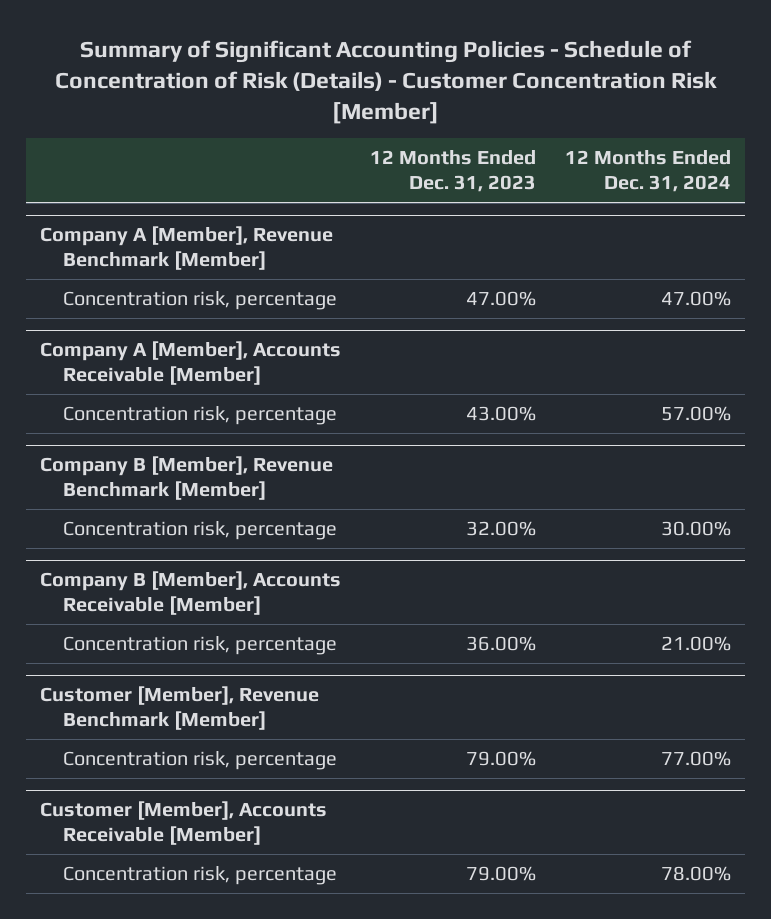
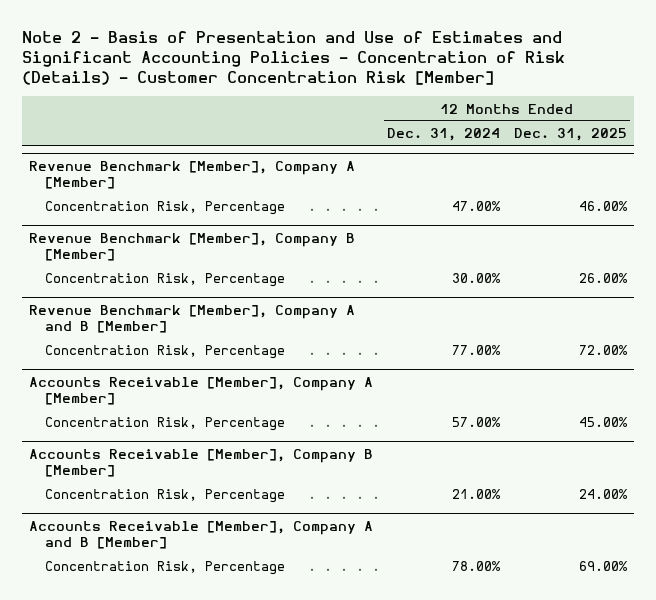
- Summary of Significant Accounting Policies - Schedule of Concentration of Risk (Details) - Customer Concentration Risk [Member]
+ Note 2 - Basis of Presentation and Use of Estimates and Significant Accounting Policies - Concentration of Risk (Details) - Customer Concentration Risk [Member]
- | 12 Months Ended Dec. 31, 2023 | 12 Months Ended Dec. 31, 2024
+ | 12 Months Ended Dec. 31, 2024 | 12 Months Ended Dec. 31, 2025
- Company A [Member], Revenue Benchmark [Member]
- Concentration risk, percentage | 47.00% | 47.00%
- Company A [Member], Accounts Receivable [Member]
- Concentration risk, percentage | 43.00% | 57.00%
- Company B [Member], Revenue Benchmark [Member]
- Concentration risk, percentage | 32.00% | 30.00%
- Company B [Member], Accounts Receivable [Member]
- Concentration risk, percentage | 36.00% | 21.00%
- Customer [Member], Revenue Benchmark [Member]
- Concentration risk, percentage | 79.00% | 77.00%
- Customer [Member], Accounts Receivable [Member]
- Concentration risk, percentage | 79.00% | 78.00%
+ Revenue Benchmark [Member], Company A [Member]
+ Concentration Risk, Percentage | 47.00% | 46.00%
+ Revenue Benchmark [Member], Company B [Member]
+ Concentration Risk, Percentage | 30.00% | 26.00%
+ Revenue Benchmark [Member], Company A and B [Member]
+ Concentration Risk, Percentage | 77.00% | 72.00%
+ Accounts Receivable [Member], Company A [Member]
+ Concentration Risk, Percentage | 57.00% | 45.00%
+ Accounts Receivable [Member], Company B [Member]
+ Concentration Risk, Percentage | 21.00% | 24.00%
+ Accounts Receivable [Member], Company A and B [Member]
+ Concentration Risk, Percentage | 78.00% | 69.00%

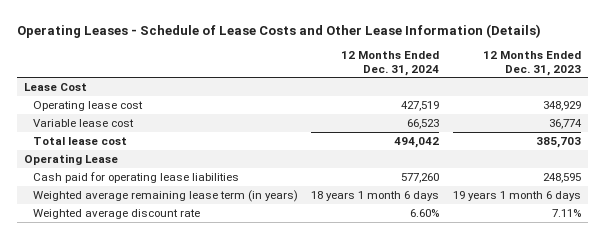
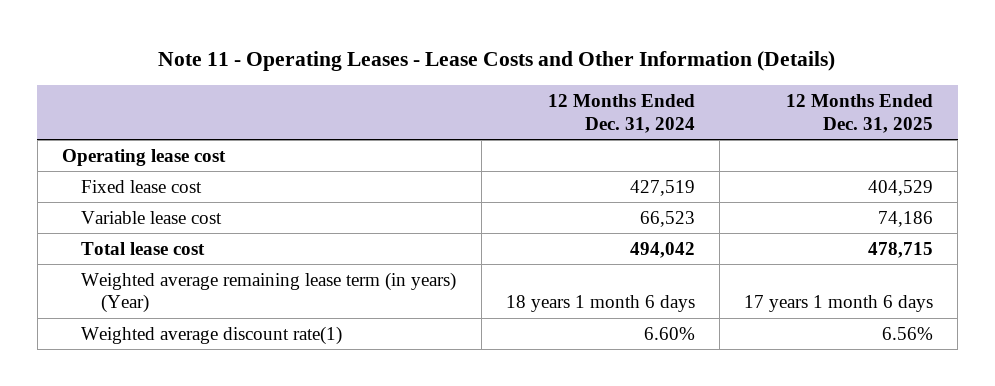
- Operating Leases - Schedule of Lease Costs and Other Lease Information (Details)
+ Note 11 - Operating Leases - Lease Costs and Other Information (Details)
- | 12 Months Ended Dec. 31, 2024 | 12 Months Ended Dec. 31, 2023
+ | 12 Months Ended Dec. 31, 2024 | 12 Months Ended Dec. 31, 2025
- Lease Cost
- Operating lease cost | 427,519 | 348,929
+ Operating lease cost
+ Fixed lease cost | 427,519 | 404,529
- Operating Lease
- Cash paid for operating lease liabilities | 577,260 | 248,595
- Weighted average remaining lease term (in years) | 18 years 1 month 6 days | 19 years 1 month 6 days
- Weighted average discount rate | 6.60% | 7.11%
+ Weighted average remaining lease term (in years) (Year) | 18 years 1 month 6 days | 17 years 1 month 6 days
+ Weighted average discount rate(1) | 6.60% | 6.56%

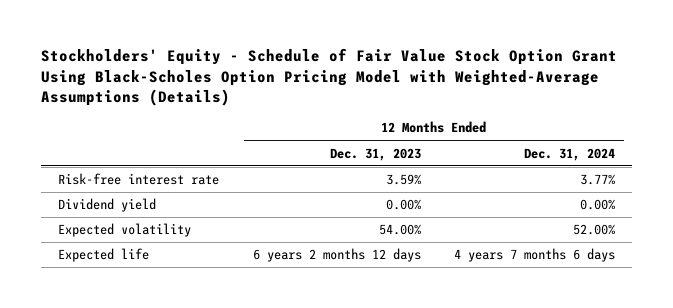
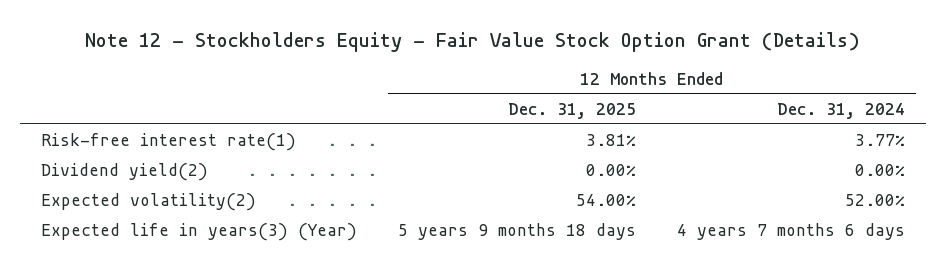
- Stockholders' Equity - Schedule of Fair Value Stock Option Grant Using Black-Scholes Option Pricing Model with Weighted-Average Assumptions (Details)
+ Note 12 - Stockholders Equity - Fair Value Stock Option Grant (Details)
- | 12 Months Ended Dec. 31, 2023 | 12 Months Ended Dec. 31, 2024
+ | 12 Months Ended Dec. 31, 2025 | 12 Months Ended Dec. 31, 2024
- Risk-free interest rate | 3.59% | 3.77%
- Dividend yield | 0.00% | 0.00%
- Expected volatility | 54.00% | 52.00%
- Expected life | 6 years 2 months 12 days | 4 years 7 months 6 days
+ Risk-free interest rate(1) | 3.81% | 3.77%
+ Dividend yield(2) | 0.00% | 0.00%
+ Expected volatility(2) | 54.00% | 52.00%
+ Expected life in years(3) (Year) | 5 years 9 months 18 days | 4 years 7 months 6 days

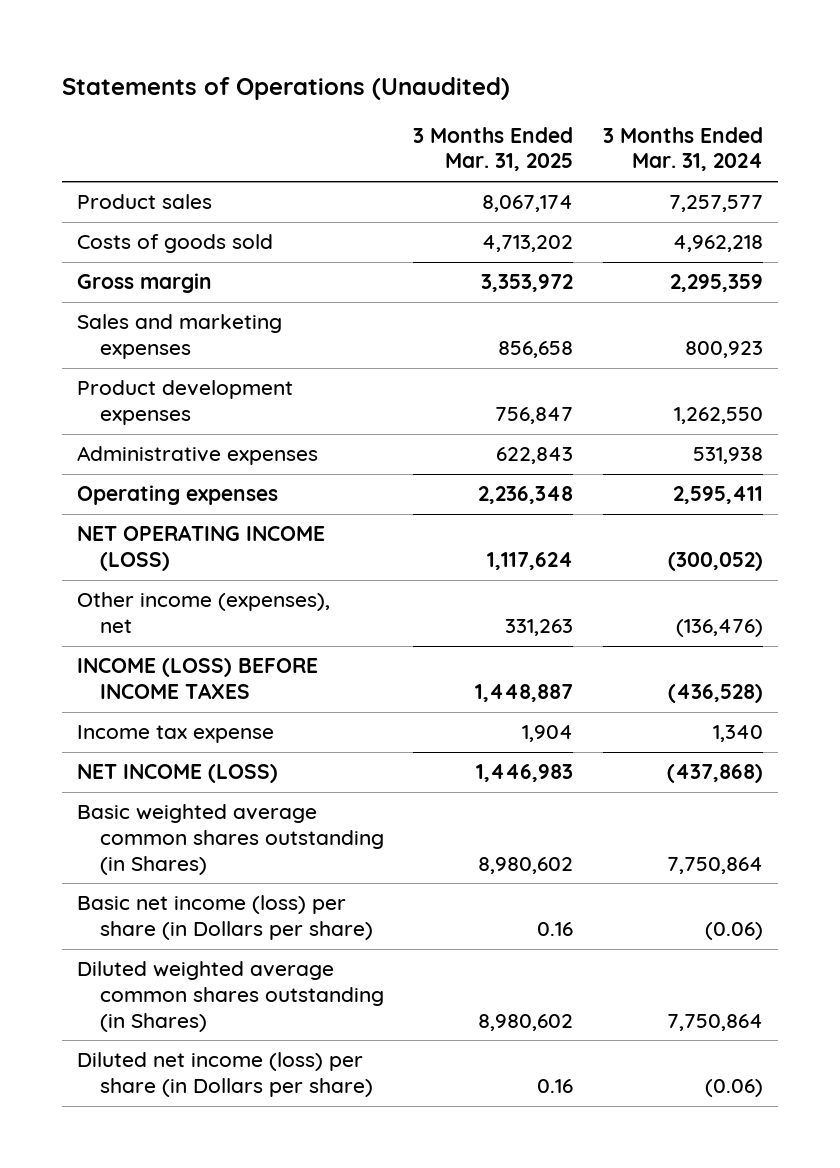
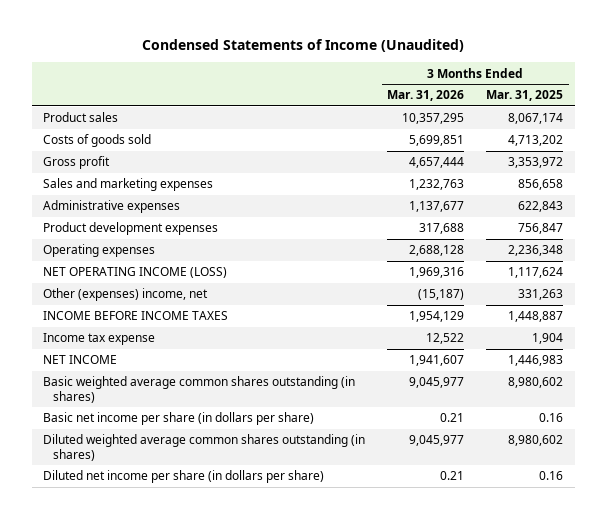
- Statements of Operations (Unaudited)
+ Condensed Statements of Income (Unaudited)
- | 3 Months Ended Mar. 31, 2025 | 3 Months Ended Mar. 31, 2024
+ | 3 Months Ended Mar. 31, 2026 | 3 Months Ended Mar. 31, 2025
- Gross margin | 3,353,972 | 2,295,359
+ Gross profit | 4,657,444 | 3,353,972
moved down: Product development expenses | 317,688 | 756,847
- Other income (expenses), net | 331,263 | (136,476)
- INCOME (LOSS) BEFORE INCOME TAXES | 1,448,887 | (436,528)
+ Other (expenses) income, net | (15,187) | 331,263
+ INCOME BEFORE INCOME TAXES | 1,954,129 | 1,448,887
- NET INCOME (LOSS) | 1,446,983 | (437,868)
- Basic weighted average common shares outstanding (in Shares) | 8,980,602 | 7,750,864
- Basic net income (loss) per share (in Dollars per share) | 0.16 | (0.06)
- Diluted weighted average common shares outstanding (in Shares) | 8,980,602 | 7,750,864
- Diluted net income (loss) per share (in Dollars per share) | 0.16 | (0.06)
+ NET INCOME | 1,941,607 | 1,446,983
+ Basic weighted average common shares outstanding (in shares) | 9,045,977 | 8,980,602
+ Basic net income per share (in dollars per share) | 0.21 | 0.16
+ Diluted weighted average common shares outstanding (in shares) | 9,045,977 | 8,980,602
+ Diluted net income per share (in dollars per share) | 0.21 | 0.16

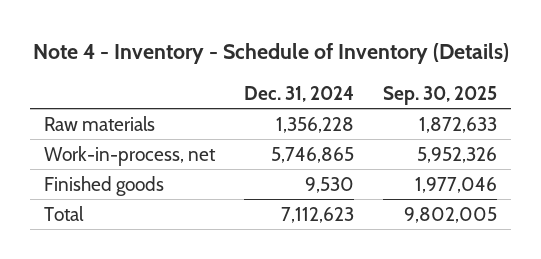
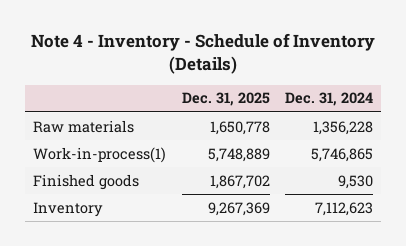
- | Dec. 31, 2024 | Sep. 30, 2025
+ | Dec. 31, 2025 | Dec. 31, 2024
- Work-in-process, net | 5,746,865 | 5,952,326
+ Work-in-process(1) | 5,748,889 | 5,746,865
- Total | 7,112,623 | 9,802,005
+ Inventory | 9,267,369 | 7,112,623

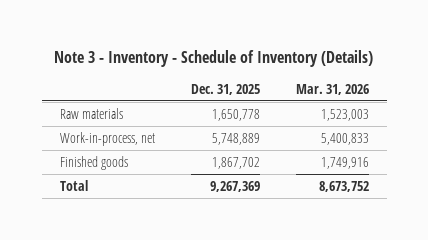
- Note 4 - Inventory - Schedule of Inventory (Details)
+ Note 3 - Inventory - Schedule of Inventory (Details)
- | Dec. 31, 2025 | Dec. 31, 2024
+ | Dec. 31, 2025 | Mar. 31, 2026
- Work-in-process(1) | 5,748,889 | 5,746,865
+ Work-in-process, net | 5,748,889 | 5,400,833
- Inventory | 9,267,369 | 7,112,623
+ Total | 9,267,369 | 8,673,752

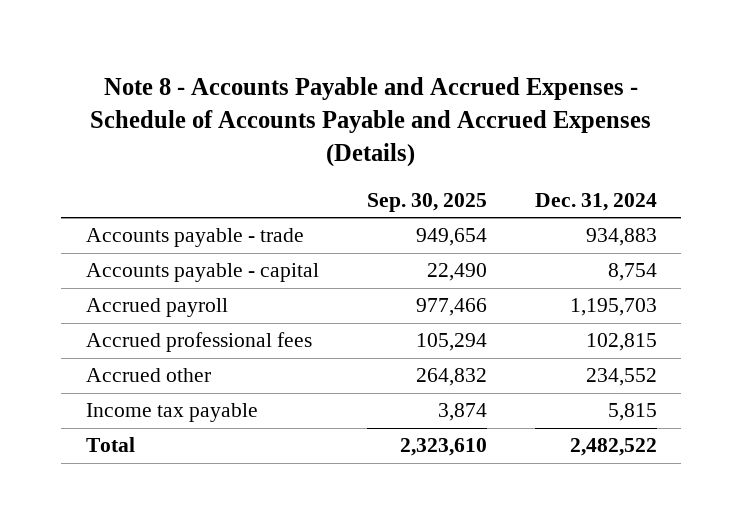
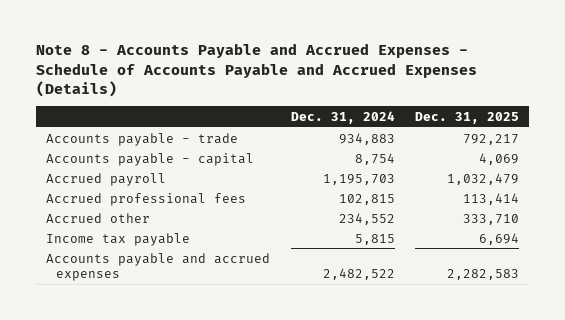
- | Sep. 30, 2025 | Dec. 31, 2024
+ | Dec. 31, 2024 | Dec. 31, 2025
- Total | 2,323,610 | 2,482,522
+ Accounts payable and accrued expenses | 2,482,522 | 2,282,583

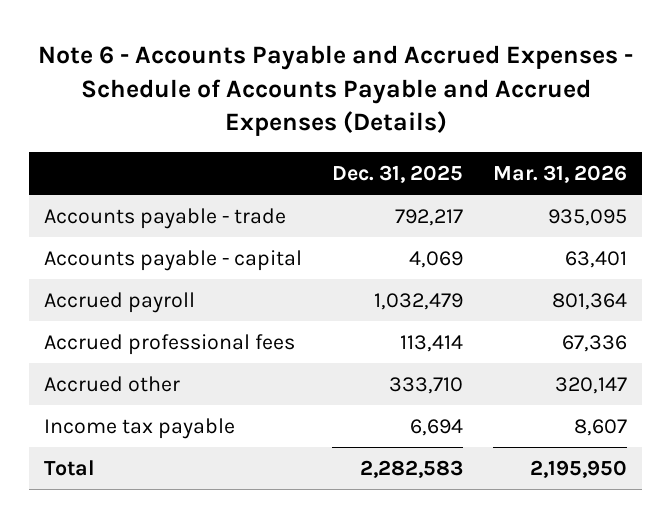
- Note 8 - Accounts Payable and Accrued Expenses - Schedule of Accounts Payable and Accrued Expenses (Details)
+ Note 6 - Accounts Payable and Accrued Expenses - Schedule of Accounts Payable and Accrued Expenses (Details)
- | Dec. 31, 2024 | Dec. 31, 2025
+ | Dec. 31, 2025 | Mar. 31, 2026
- Accounts payable and accrued expenses | 2,482,522 | 2,282,583
+ Total | 2,282,583 | 2,195,950

